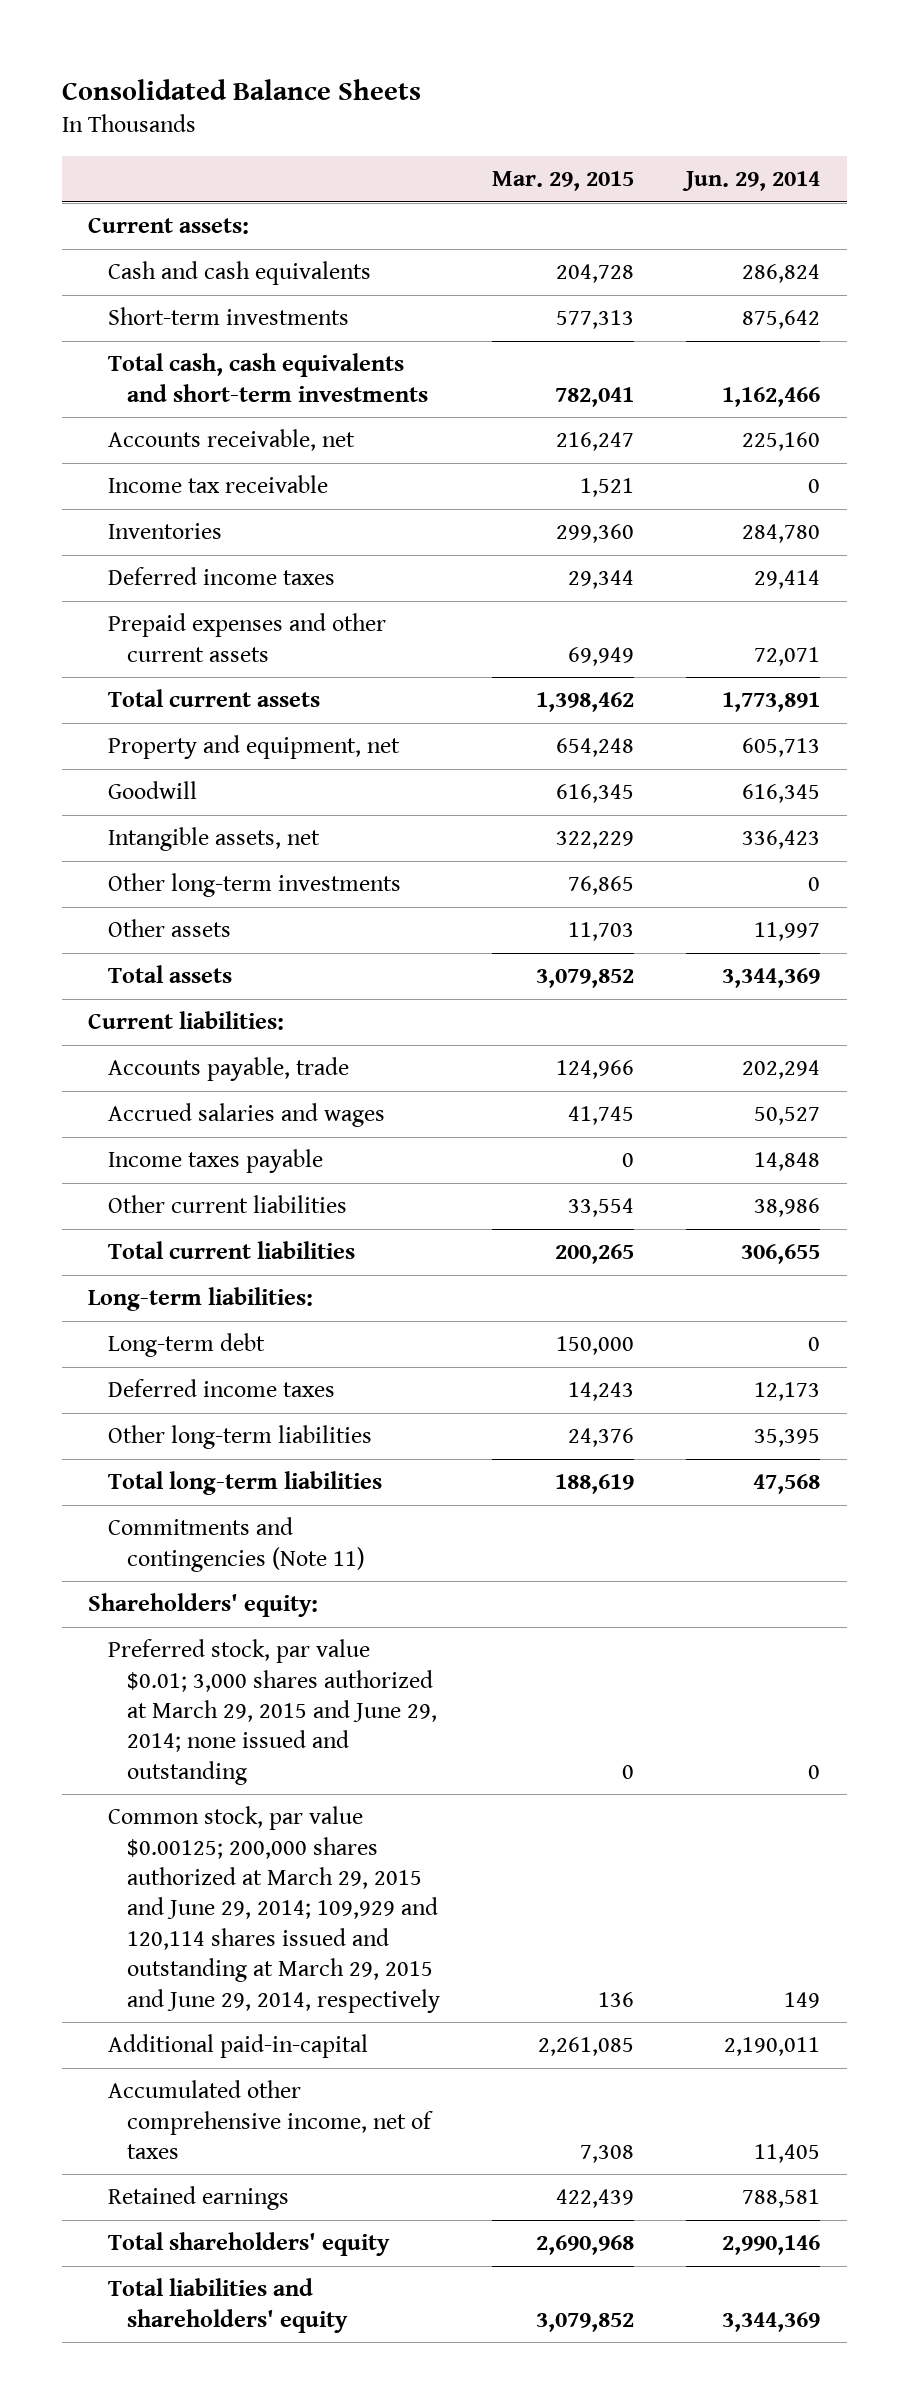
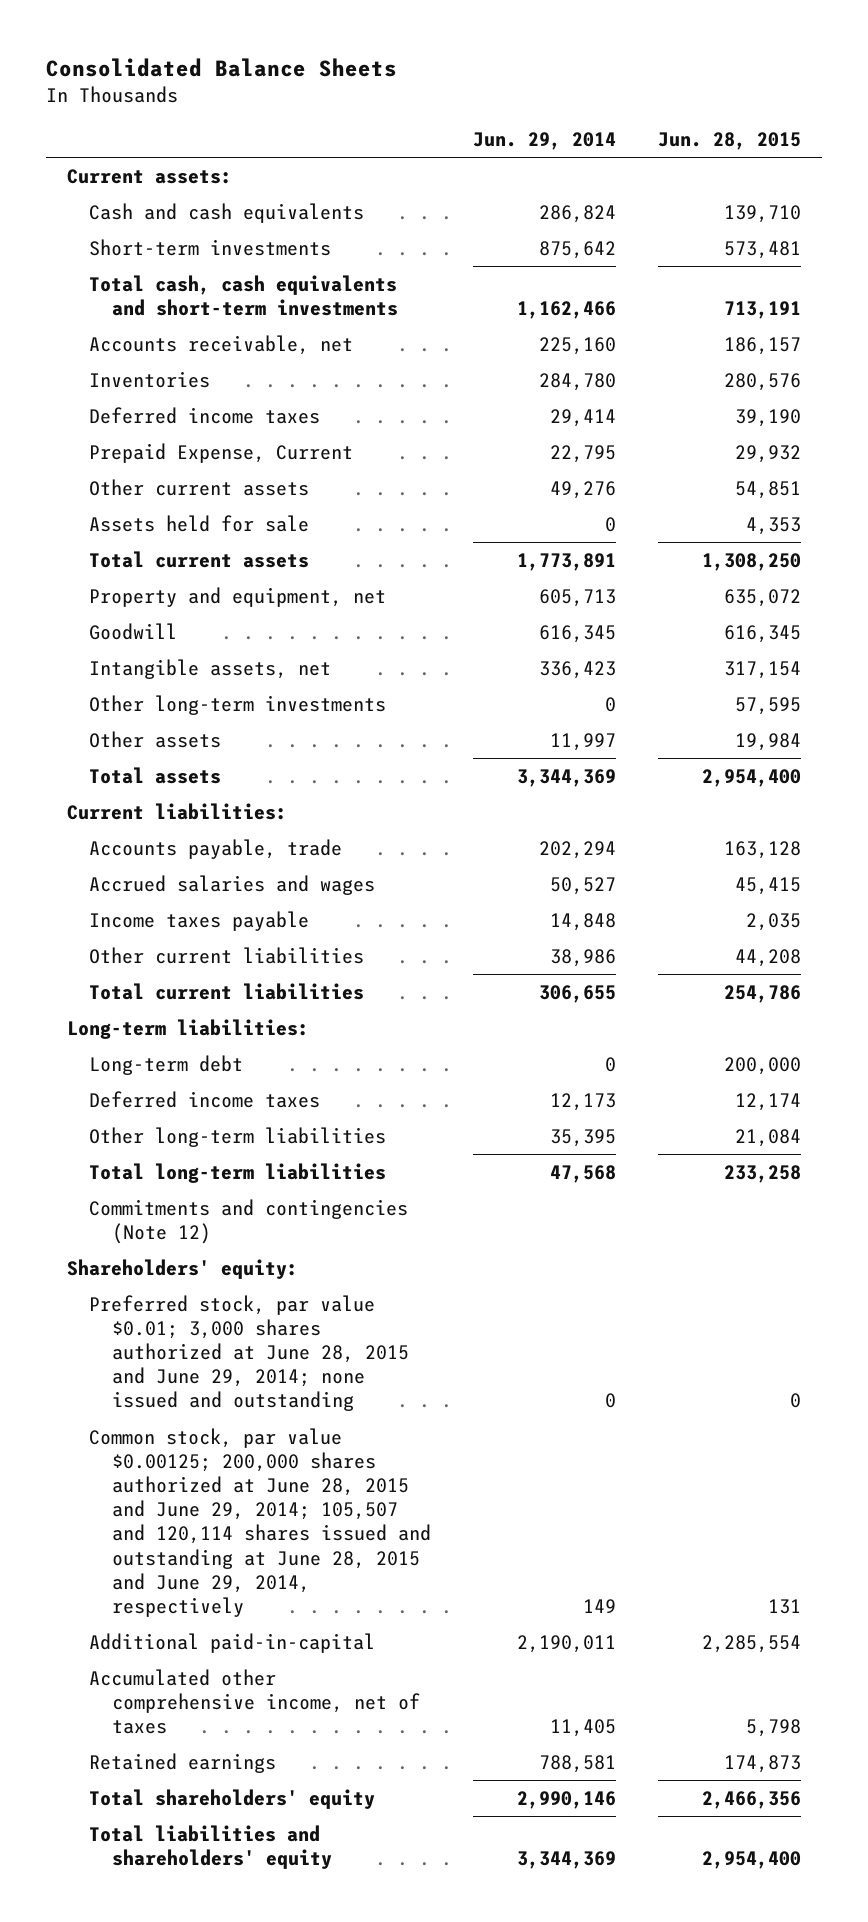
- | Mar. 29, 2015 | Jun. 29, 2014
+ | Jun. 29, 2014 | Jun. 28, 2015
- Income tax receivable | 1,521 | 0
- Prepaid expenses and other current assets | 69,949 | 72,071
+ Prepaid Expense, Current | 22,795 | 29,932
+ Other current assets | 49,276 | 54,851
+ Assets held for sale | 0 | 4,353
- Commitments and contingencies (Note 11)
+ Commitments and contingencies (Note 12)
- Preferred stock, par value $0.01; 3,000 shares authorized at March 29, 2015 and June 29, 2014; none issued and outstanding | 0 | 0
- Common stock, par value $0.00125; 200,000 shares authorized at March 29, 2015 and June 29, 2014; 109,929 and 120,114 shares issued and outstanding at March 29, 2015 and June 29, 2014, respectively | 136 | 149
+ Preferred stock, par value $0.01; 3,000 shares authorized at June 28, 2015 and June 29, 2014; none issued and outstanding | 0 | 0
+ Common stock, par value $0.00125; 200,000 shares authorized at June 28, 2015 and June 29, 2014; 105,507 and 120,114 shares issued and outstanding at June 28, 2015 and June 29, 2014, respectively | 149 | 131

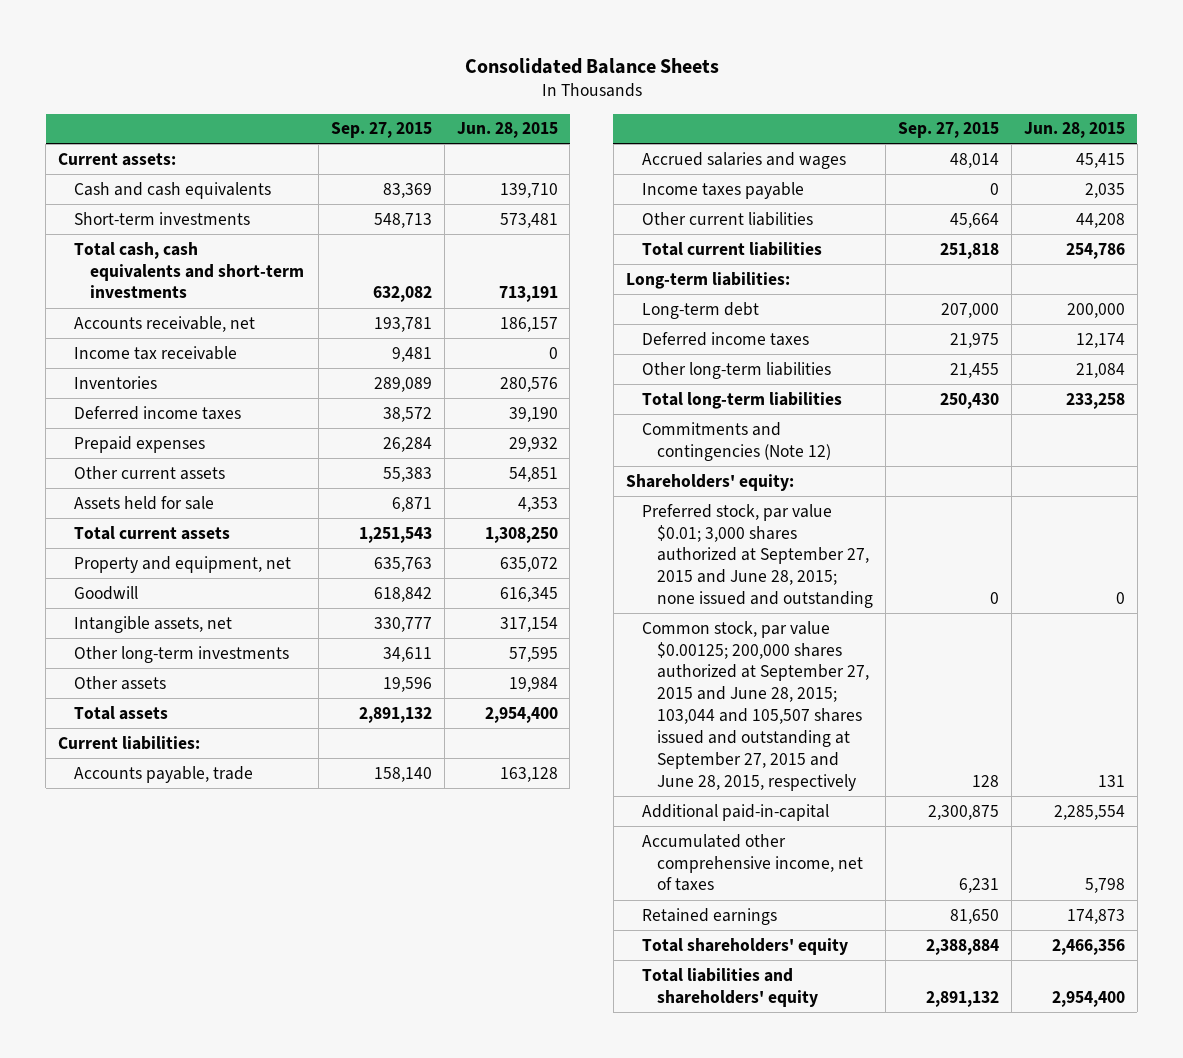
- | Jun. 29, 2014 | Jun. 28, 2015
+ | Sep. 27, 2015 | Jun. 28, 2015
+ Income tax receivable | 9,481 | 0
- Prepaid Expense, Current | 22,795 | 29,932
+ Prepaid expenses | 26,284 | 29,932
- Preferred stock, par value $0.01; 3,000 shares authorized at June 28, 2015 and June 29, 2014; none issued and outstanding | 0 | 0
- Common stock, par value $0.00125; 200,000 shares authorized at June 28, 2015 and June 29, 2014; 105,507 and 120,114 shares issued and outstanding at June 28, 2015 and June 29, 2014, respectively | 149 | 131
+ Preferred stock, par value $0.01; 3,000 shares authorized at September 27, 2015 and June 28, 2015; none issued and outstanding | 0 | 0
+ Common stock, par value $0.00125; 200,000 shares authorized at September 27, 2015 and June 28, 2015; 103,044 and 105,507 shares issued and outstanding at September 27, 2015 and June 28, 2015, respectively | 128 | 131

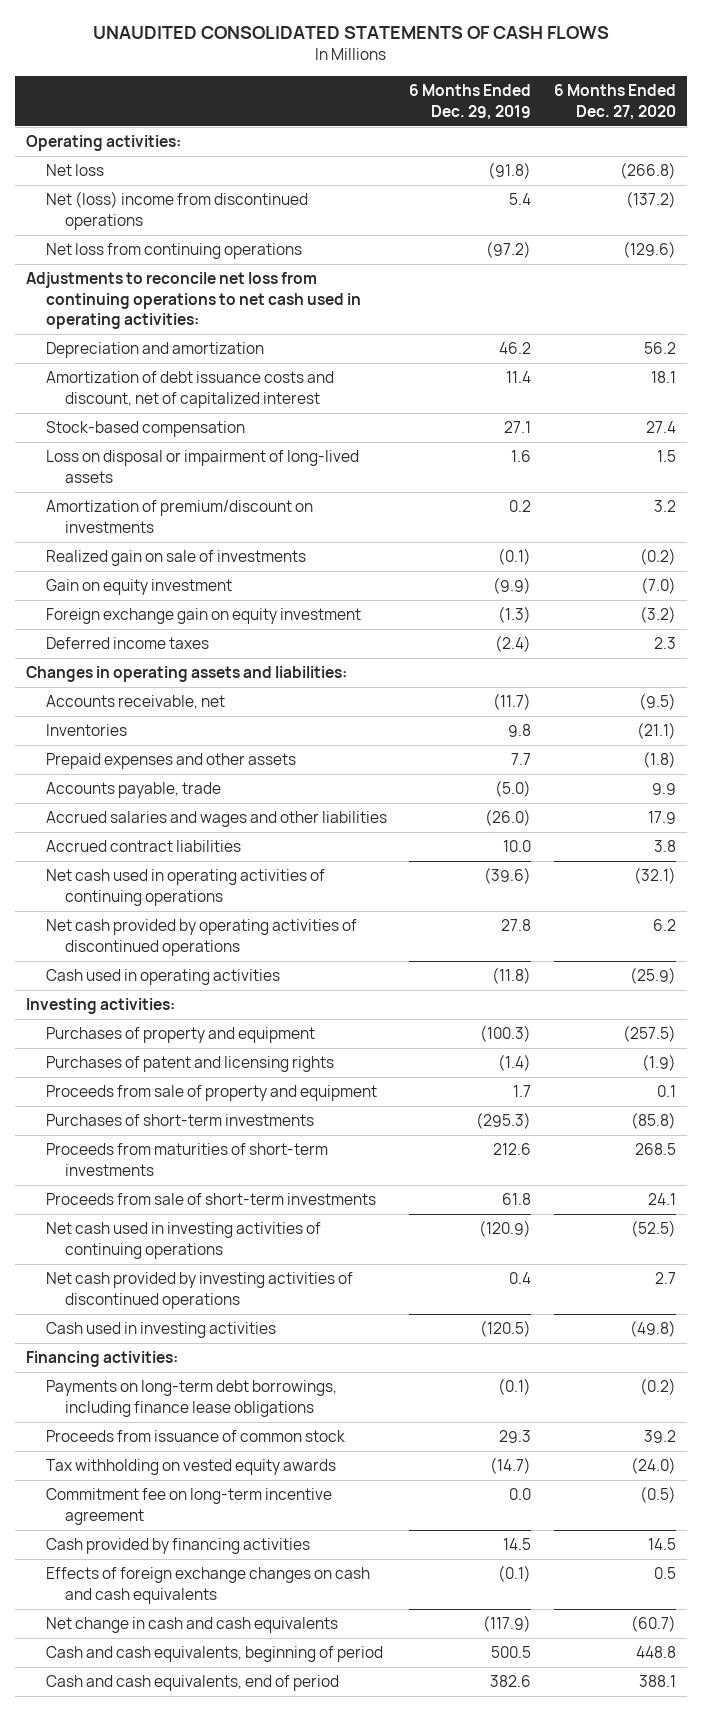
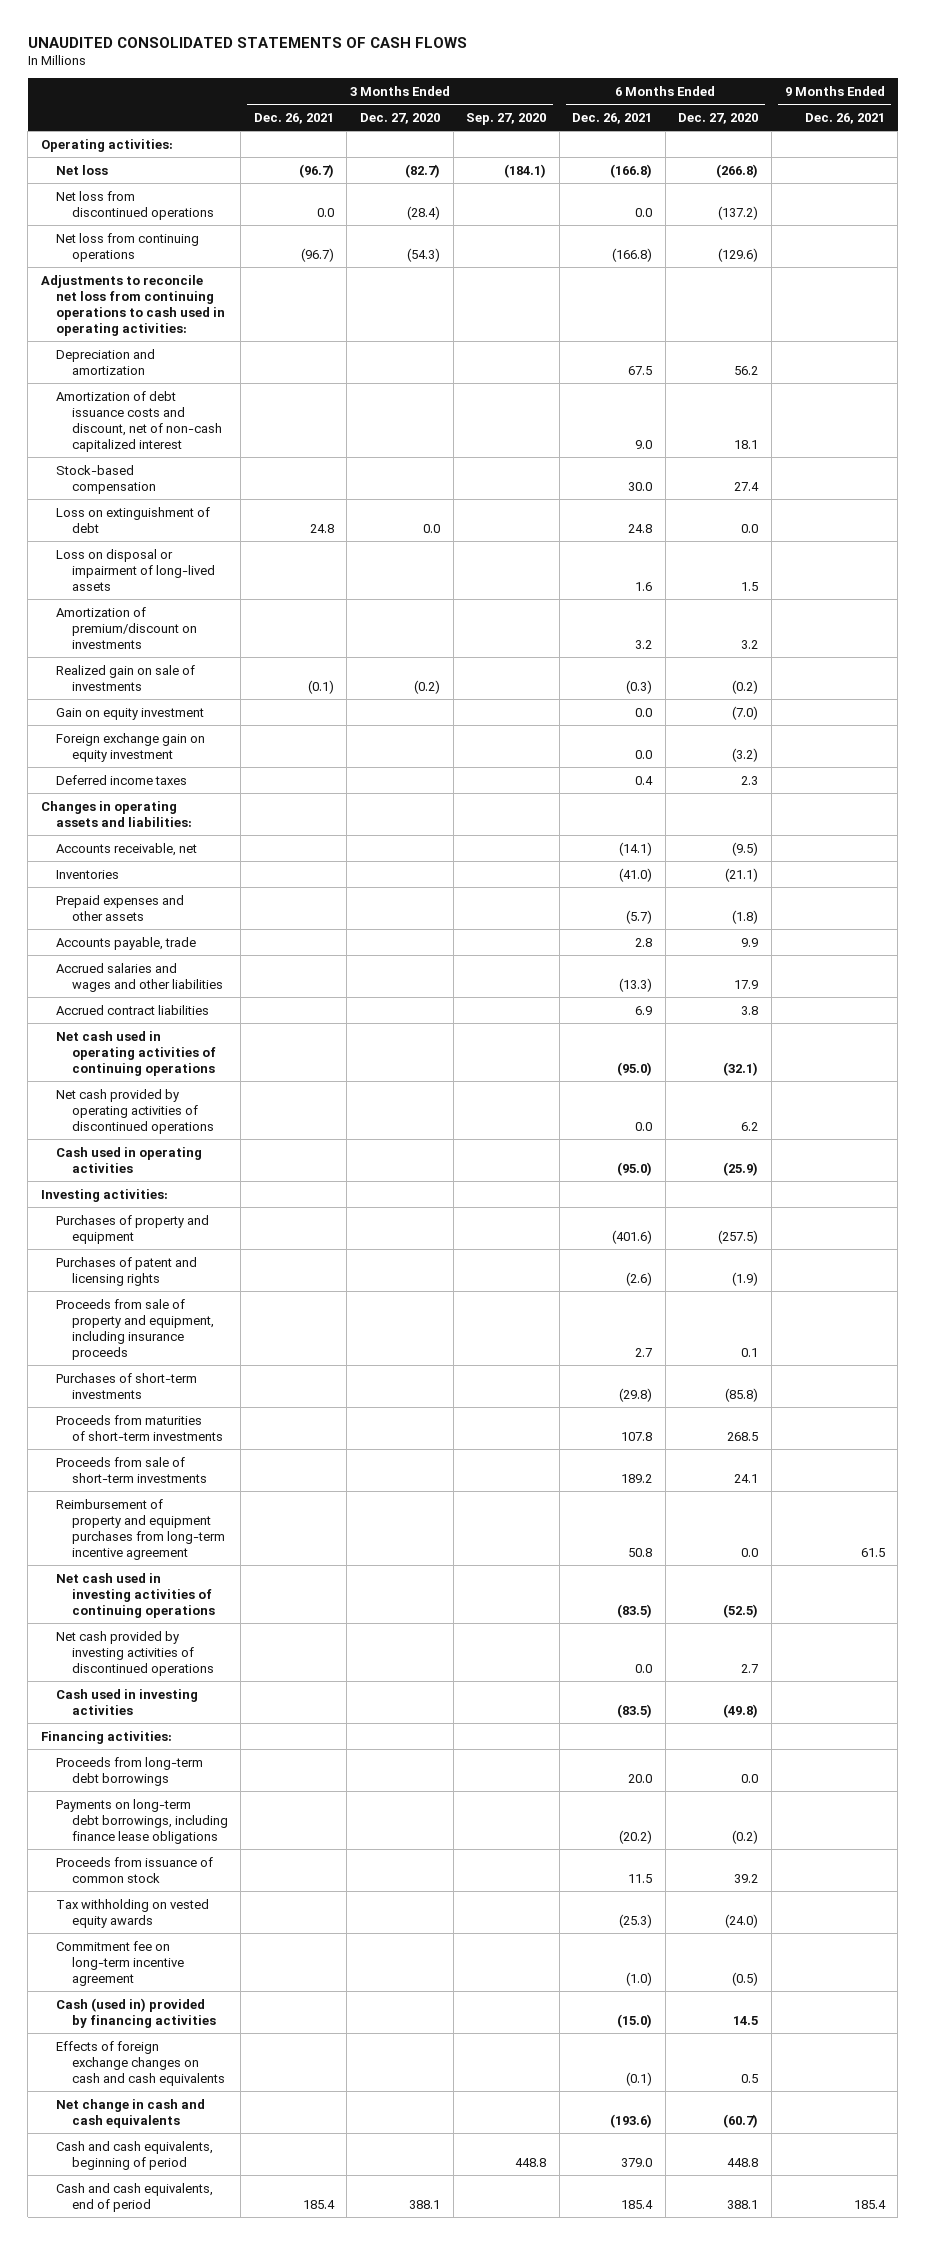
- | 6 Months Ended Dec. 29, 2019 | 6 Months Ended Dec. 27, 2020
+ | 3 Months Ended Dec. 26, 2021 | 3 Months Ended Dec. 27, 2020 | 3 Months Ended Sep. 27, 2020 | 6 Months Ended Dec. 26, 2021 | 6 Months Ended Dec. 27, 2020 | 9 Months Ended Dec. 26, 2021
- Net (loss) income from discontinued operations | 5.4 | (137.2)
+ Net loss from discontinued operations | 0.0 | (28.4) | | 0.0 | (137.2) |
- Adjustments to reconcile net loss from continuing operations to net cash used in operating activities:
+ Adjustments to reconcile net loss from continuing operations to cash used in operating activities:
- Amortization of debt issuance costs and discount, net of capitalized interest | 11.4 | 18.1
+ Amortization of debt issuance costs and discount, net of non-cash capitalized interest | | | | 9.0 | 18.1 |
+ Loss on extinguishment of debt | 24.8 | 0.0 | | 24.8 | 0.0 |
- Proceeds from sale of property and equipment | 1.7 | 0.1
+ Proceeds from sale of property and equipment, including insurance proceeds | | | | 2.7 | 0.1 |
+ Reimbursement of property and equipment purchases from long-term incentive agreement | | | | 50.8 | 0.0 | 61.5
+ Proceeds from long-term debt borrowings | | | | 20.0 | 0.0 |
- Cash provided by financing activities | 14.5 | 14.5
+ Cash (used in) provided by financing activities | | | | (15.0) | 14.5 |

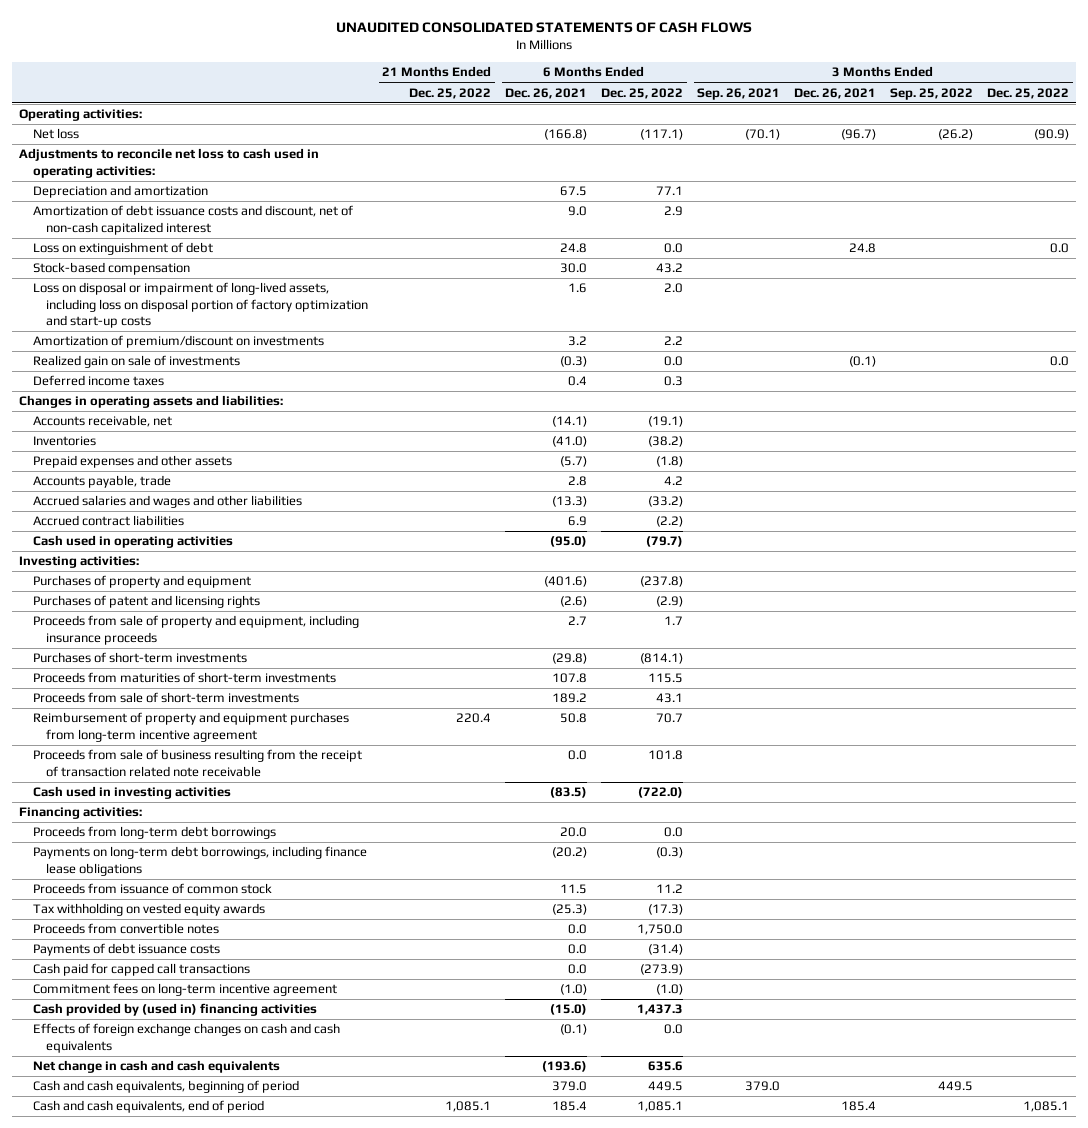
- | 3 Months Ended Dec. 26, 2021 | 3 Months Ended Dec. 27, 2020 | 3 Months Ended Sep. 27, 2020 | 6 Months Ended Dec. 26, 2021 | 6 Months Ended Dec. 27, 2020 | 9 Months Ended Dec. 26, 2021
+ | 21 Months Ended Dec. 25, 2022 | 6 Months Ended Dec. 26, 2021 | 6 Months Ended Dec. 25, 2022 | 3 Months Ended Sep. 26, 2021 | 3 Months Ended Dec. 26, 2021 | 3 Months Ended Sep. 25, 2022 | 3 Months Ended Dec. 25, 2022
- Net loss from discontinued operations | 0.0 | (28.4) | | 0.0 | (137.2) |
- Net loss from continuing operations | (96.7) | (54.3) | | (166.8) | (129.6) |
- Adjustments to reconcile net loss from continuing operations to cash used in operating activities:
+ Adjustments to reconcile net loss to cash used in operating activities:
- Loss on disposal or impairment of long-lived assets | | | | 1.6 | 1.5 |
moved down: Stock-based compensation | | 30.0 | 43.2 | | | |
+ Loss on disposal or impairment of long-lived assets, including loss on disposal portion of factory optimization and start-up costs | | 1.6 | 2.0 | | | |
- Gain on equity investment | | | | 0.0 | (7.0) |
- Foreign exchange gain on equity investment | | | | 0.0 | (3.2) |
- Net cash used in operating activities of continuing operations | | | | (95.0) | (32.1) |
- Net cash provided by operating activities of discontinued operations | | | | 0.0 | 6.2 |
- Net cash used in investing activities of continuing operations | | | | (83.5) | (52.5) |
- Net cash provided by investing activities of discontinued operations | | | | 0.0 | 2.7 |
+ Proceeds from sale of business resulting from the receipt of transaction related note receivable | | 0.0 | 101.8 | | | |
- Commitment fee on long-term incentive agreement | | | | (1.0) | (0.5) |
- Cash (used in) provided by financing activities | | | | (15.0) | 14.5 |
+ Proceeds from convertible notes | | 0.0 | 1,750.0 | | | |
+ Payments of debt issuance costs | | 0.0 | (31.4) | | | |
+ Cash paid for capped call transactions | | 0.0 | (273.9) | | | |
+ Commitment fees on long-term incentive agreement | | (1.0) | (1.0) | | | |
+ Cash provided by (used in) financing activities | | (15.0) | 1,437.3 | | | |

